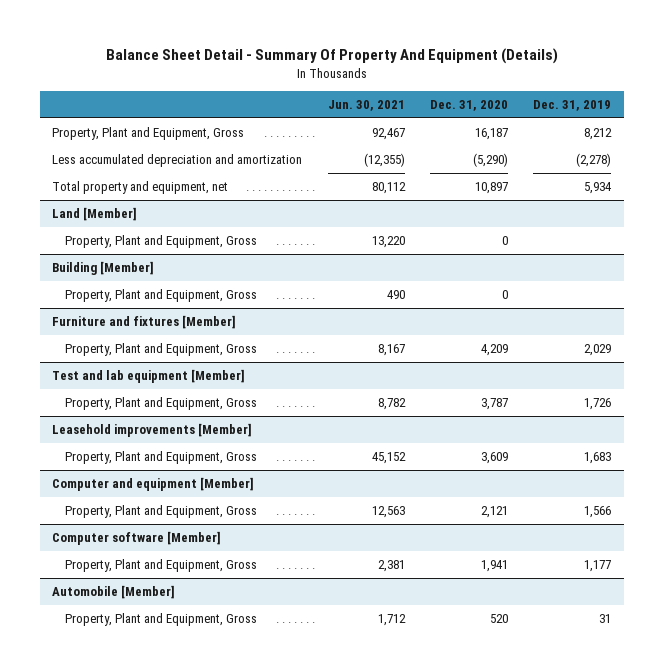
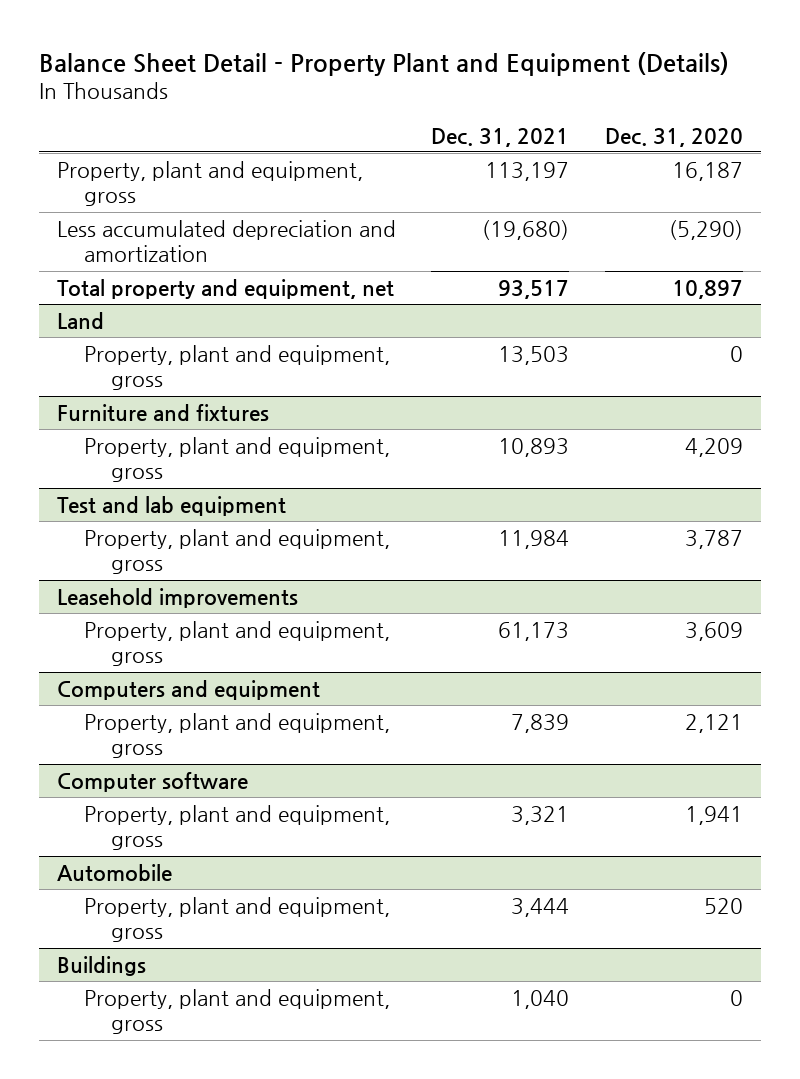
- Balance Sheet Detail - Summary Of Property And Equipment (Details)
+ Balance Sheet Detail - Property Plant and Equipment (Details)
- | Jun. 30, 2021 | Dec. 31, 2020 | Dec. 31, 2019
+ | Dec. 31, 2021 | Dec. 31, 2020
- Property, Plant and Equipment, Gross | 92,467 | 16,187 | 8,212
+ Property, plant and equipment, gross | 113,197 | 16,187
- Land [Member]
- Property, Plant and Equipment, Gross | 13,220 | 0 |
- Building [Member]
- Property, Plant and Equipment, Gross | 490 | 0 |
- Furniture and fixtures [Member]
- Property, Plant and Equipment, Gross | 8,167 | 4,209 | 2,029
- Test and lab equipment [Member]
- Property, Plant and Equipment, Gross | 8,782 | 3,787 | 1,726
- Leasehold improvements [Member]
- Property, Plant and Equipment, Gross | 45,152 | 3,609 | 1,683
- Computer and equipment [Member]
- Property, Plant and Equipment, Gross | 12,563 | 2,121 | 1,566
- Computer software [Member]
- Property, Plant and Equipment, Gross | 2,381 | 1,941 | 1,177
- Automobile [Member]
- Property, Plant and Equipment, Gross | 1,712 | 520 | 31
+ Land
+ Property, plant and equipment, gross | 13,503 | 0
+ Furniture and fixtures
+ Property, plant and equipment, gross | 10,893 | 4,209
+ Test and lab equipment
+ Property, plant and equipment, gross | 11,984 | 3,787
+ Leasehold improvements
+ Property, plant and equipment, gross | 61,173 | 3,609
+ Computers and equipment
+ Property, plant and equipment, gross | 7,839 | 2,121
+ Computer software
+ Property, plant and equipment, gross | 3,321 | 1,941
+ Automobile
+ Property, plant and equipment, gross | 3,444 | 520
+ Buildings
+ Property, plant and equipment, gross | 1,040 | 0

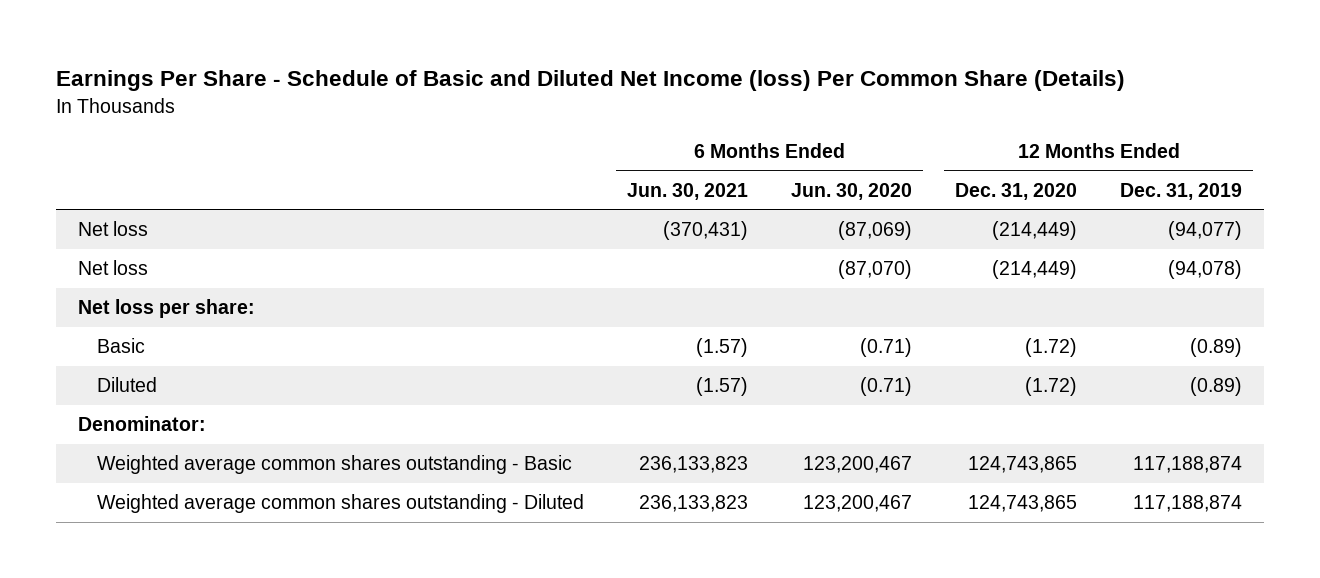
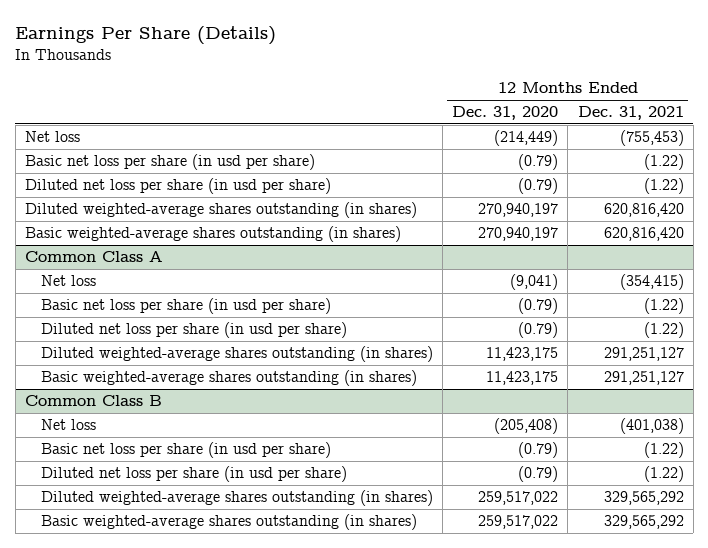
- Earnings Per Share - Schedule of Basic and Diluted Net Income (loss) Per Common Share (Details)
+ Earnings Per Share (Details)
- | 6 Months Ended Jun. 30, 2021 | 6 Months Ended Jun. 30, 2020 | 12 Months Ended Dec. 31, 2020 | 12 Months Ended Dec. 31, 2019
+ | 12 Months Ended Dec. 31, 2020 | 12 Months Ended Dec. 31, 2021
- Net loss | | (87,070) | (214,449) | (94,078)
- Net loss per share:
- Basic | (1.57) | (0.71) | (1.72) | (0.89)
- Diluted | (1.57) | (0.71) | (1.72) | (0.89)
- Denominator:
- Weighted average common shares outstanding - Basic | 236,133,823 | 123,200,467 | 124,743,865 | 117,188,874
- Weighted average common shares outstanding - Diluted | 236,133,823 | 123,200,467 | 124,743,865 | 117,188,874
+ Basic net loss per share (in usd per share) | (0.79) | (1.22)
+ Diluted net loss per share (in usd per share) | (0.79) | (1.22)
+ Diluted weighted-average shares outstanding (in shares) | 270,940,197 | 620,816,420
+ Basic weighted-average shares outstanding (in shares) | 270,940,197 | 620,816,420
+ Common Class A
+ Net loss | (9,041) | (354,415)
+ Basic net loss per share (in usd per share) | (0.79) | (1.22)
+ Diluted net loss per share (in usd per share) | (0.79) | (1.22)
+ Diluted weighted-average shares outstanding (in shares) | 11,423,175 | 291,251,127
+ Basic weighted-average shares outstanding (in shares) | 11,423,175 | 291,251,127
+ Common Class B
+ Net loss | (205,408) | (401,038)
+ Basic net loss per share (in usd per share) | (0.79) | (1.22)
+ Diluted net loss per share (in usd per share) | (0.79) | (1.22)
+ Diluted weighted-average shares outstanding (in shares) | 259,517,022 | 329,565,292
+ Basic weighted-average shares outstanding (in shares) | 259,517,022 | 329,565,292

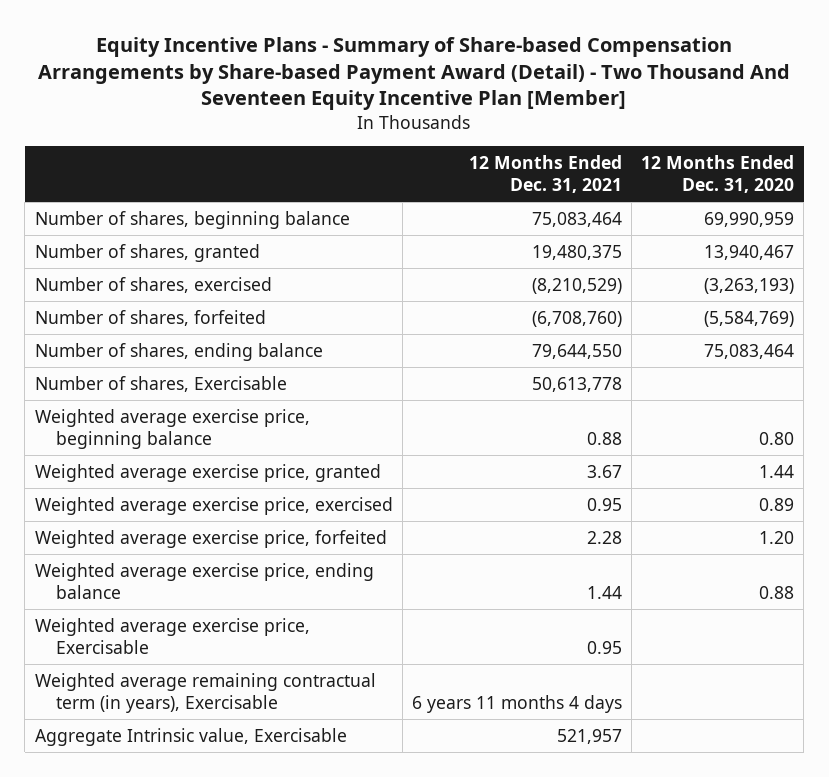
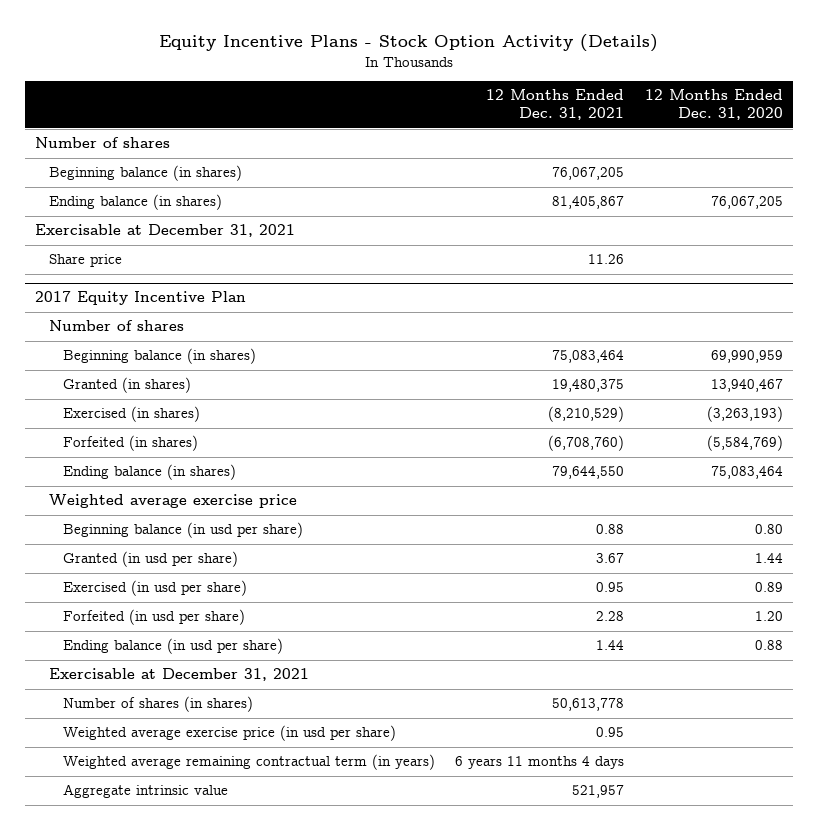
- Equity Incentive Plans - Summary of Share-based Compensation Arrangements by Share-based Payment Award (Detail) - Two Thousand And Seventeen Equity Incentive Plan [Member]
+ Equity Incentive Plans - Stock Option Activity (Details)
- Number of shares, beginning balance | 75,083,464 | 69,990,959
- Number of shares, granted | 19,480,375 | 13,940,467
- Number of shares, exercised | (8,210,529) | (3,263,193)
- Number of shares, forfeited | (6,708,760) | (5,584,769)
- Number of shares, ending balance | 79,644,550 | 75,083,464
- Number of shares, Exercisable | 50,613,778 |
- Weighted average exercise price, beginning balance | 0.88 | 0.80
- Weighted average exercise price, granted | 3.67 | 1.44
- Weighted average exercise price, exercised | 0.95 | 0.89
- Weighted average exercise price, forfeited | 2.28 | 1.20
- Weighted average exercise price, ending balance | 1.44 | 0.88
- Weighted average exercise price, Exercisable | 0.95 |
- Weighted average remaining contractual term (in years), Exercisable | 6 years 11 months 4 days |
- Aggregate Intrinsic value, Exercisable | 521,957 |
+ Number of shares
+ Beginning balance (in shares) | 76,067,205 |
+ Ending balance (in shares) | 81,405,867 | 76,067,205
+ Exercisable at December 31, 2021
+ Share price | 11.26 |
+ 2017 Equity Incentive Plan
+ Number of shares
+ Beginning balance (in shares) | 75,083,464 | 69,990,959
+ Granted (in shares) | 19,480,375 | 13,940,467
+ Exercised (in shares) | (8,210,529) | (3,263,193)
+ Forfeited (in shares) | (6,708,760) | (5,584,769)
+ Ending balance (in shares) | 79,644,550 | 75,083,464
+ Weighted average exercise price
+ Beginning balance (in usd per share) | 0.88 | 0.80
+ Granted (in usd per share) | 3.67 | 1.44
+ Exercised (in usd per share) | 0.95 | 0.89
+ Forfeited (in usd per share) | 2.28 | 1.20
+ Ending balance (in usd per share) | 1.44 | 0.88
+ Exercisable at December 31, 2021
+ Number of shares (in shares) | 50,613,778 |
+ Weighted average exercise price (in usd per share) | 0.95 |
+ Weighted average remaining contractual term (in years) | 6 years 11 months 4 days |
+ Aggregate intrinsic value | 521,957 |

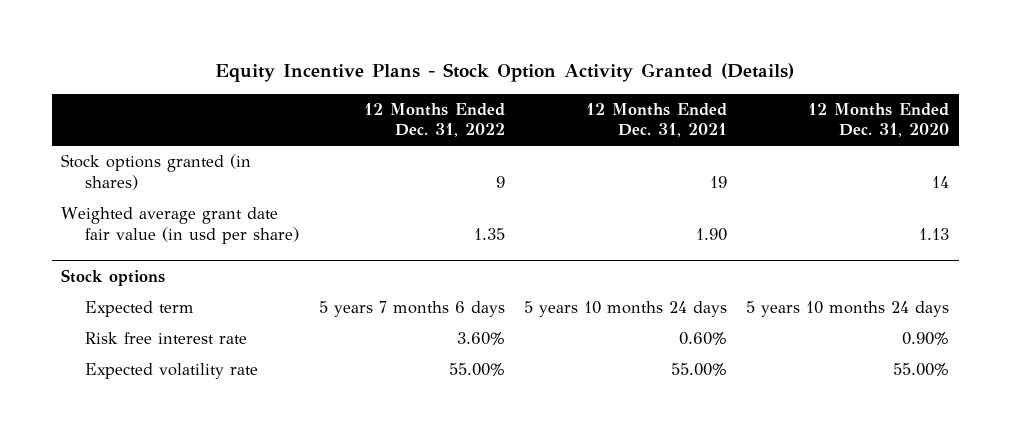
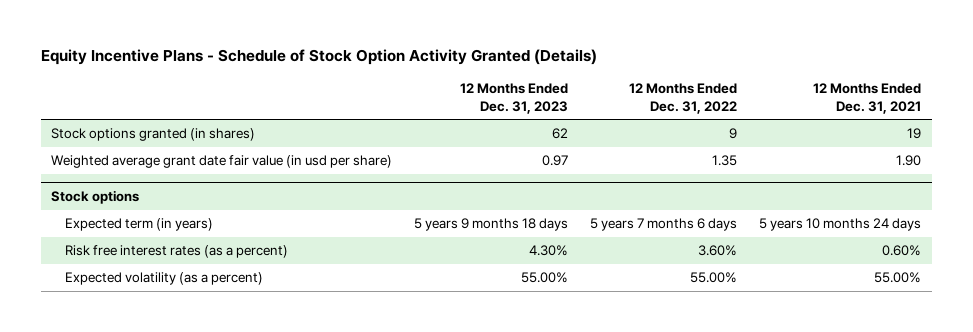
- Equity Incentive Plans - Stock Option Activity Granted (Details)
+ Equity Incentive Plans - Schedule of Stock Option Activity Granted (Details)
- | 12 Months Ended Dec. 31, 2022 | 12 Months Ended Dec. 31, 2021 | 12 Months Ended Dec. 31, 2020
+ | 12 Months Ended Dec. 31, 2023 | 12 Months Ended Dec. 31, 2022 | 12 Months Ended Dec. 31, 2021
@ Stock options
- Expected term | 5 years 7 months 6 days | 5 years 10 months 24 days | 5 years 10 months 24 days
- Risk free interest rate | 3.60% | 0.60% | 0.90%
- Expected volatility rate | 55.00% | 55.00% | 55.00%
+ Expected term (in years) | 5 years 9 months 18 days | 5 years 7 months 6 days | 5 years 10 months 24 days
+ Risk free interest rates (as a percent) | 4.30% | 3.60% | 0.60%
+ Expected volatility (as a percent) | 55.00% | 55.00% | 55.00%

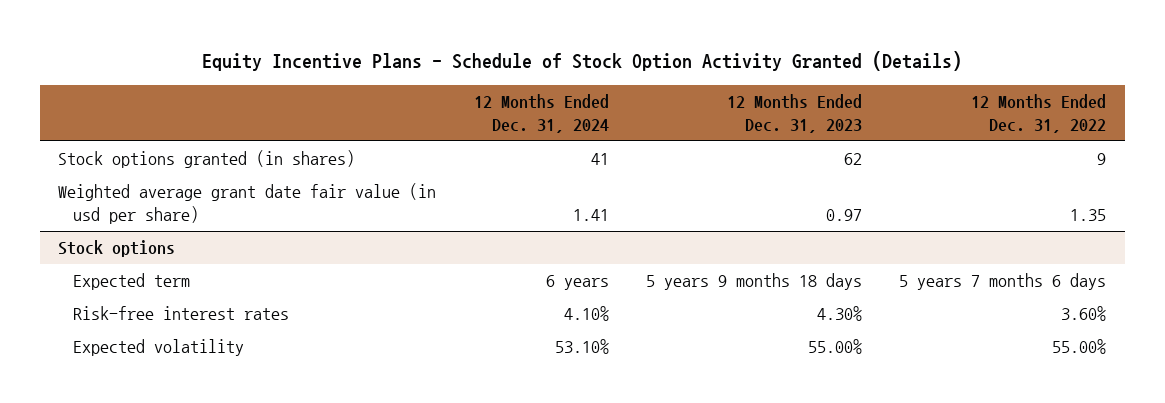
- | 12 Months Ended Dec. 31, 2023 | 12 Months Ended Dec. 31, 2022 | 12 Months Ended Dec. 31, 2021
+ | 12 Months Ended Dec. 31, 2024 | 12 Months Ended Dec. 31, 2023 | 12 Months Ended Dec. 31, 2022
@ Stock options
- Expected term (in years) | 5 years 9 months 18 days | 5 years 7 months 6 days | 5 years 10 months 24 days
- Risk free interest rates (as a percent) | 4.30% | 3.60% | 0.60%
- Expected volatility (as a percent) | 55.00% | 55.00% | 55.00%
+ Expected term | 6 years | 5 years 9 months 18 days | 5 years 7 months 6 days
+ Risk-free interest rates | 4.10% | 4.30% | 3.60%
+ Expected volatility | 53.10% | 55.00% | 55.00%

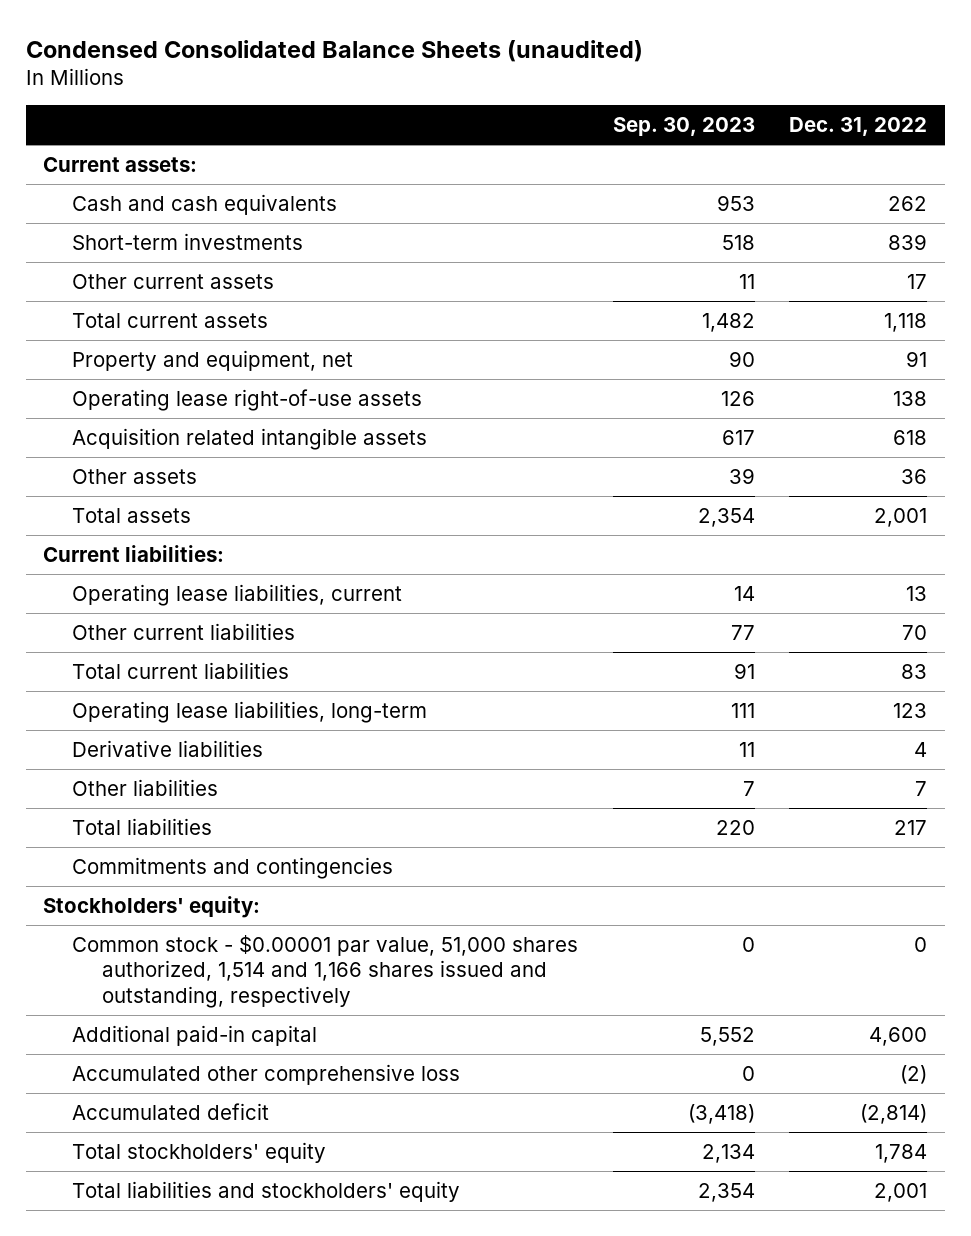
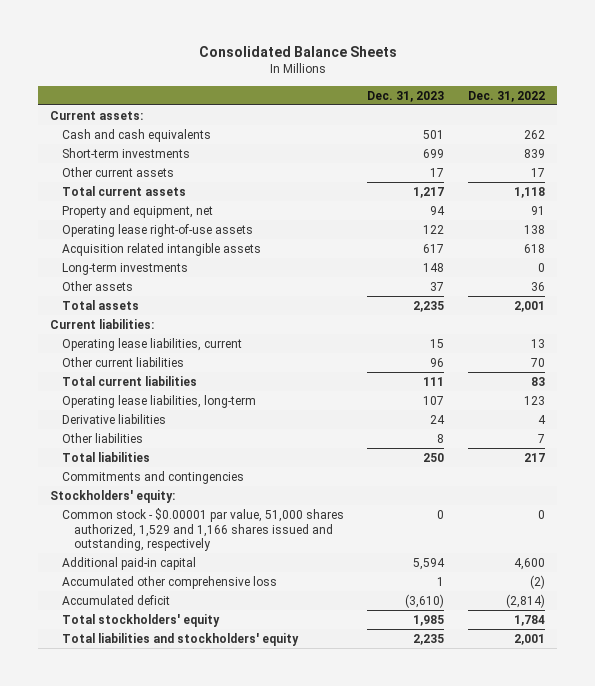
- Condensed Consolidated Balance Sheets (unaudited)
+ Consolidated Balance Sheets
- | Sep. 30, 2023 | Dec. 31, 2022
+ | Dec. 31, 2023 | Dec. 31, 2022
+ Long-term investments | 148 | 0
- Common stock - $0.00001 par value, 51,000 shares authorized, 1,514 and 1,166 shares issued and outstanding, respectively | 0 | 0
+ Common stock - $0.00001 par value, 51,000 shares authorized, 1,529 and 1,166 shares issued and outstanding, respectively | 0 | 0

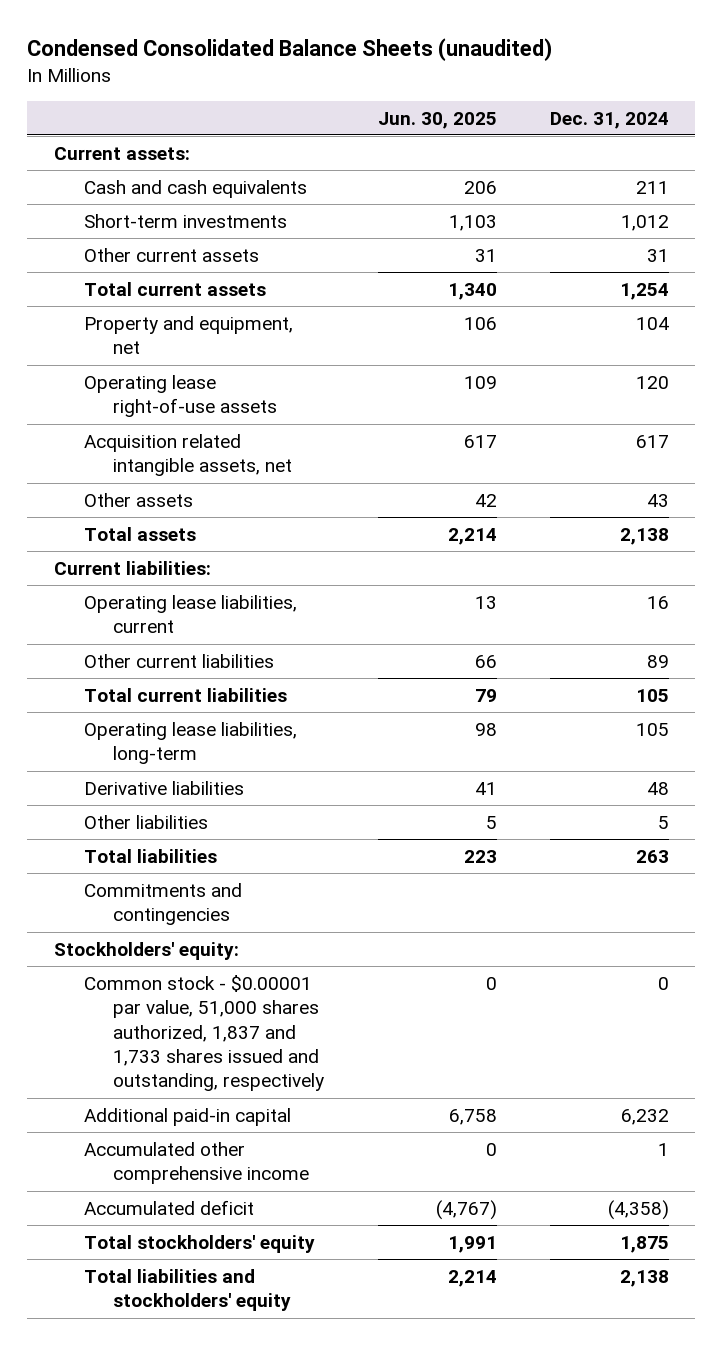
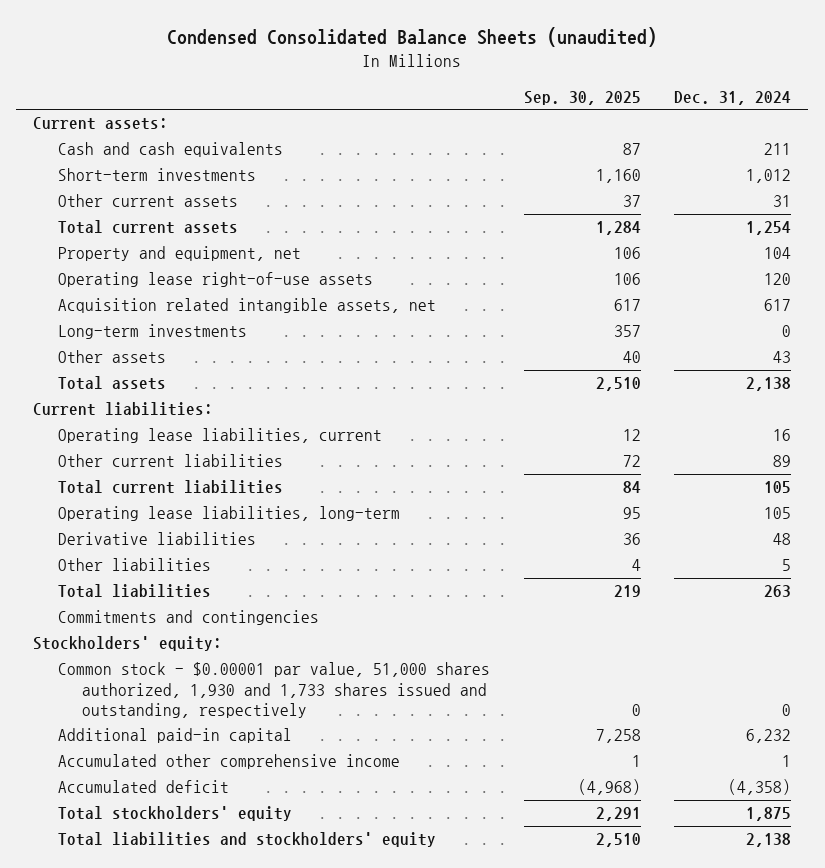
- | Jun. 30, 2025 | Dec. 31, 2024
+ | Sep. 30, 2025 | Dec. 31, 2024
+ Long-term investments | 357 | 0
- Common stock - $0.00001 par value, 51,000 shares authorized, 1,837 and 1,733 shares issued and outstanding, respectively | 0 | 0
+ Common stock - $0.00001 par value, 51,000 shares authorized, 1,930 and 1,733 shares issued and outstanding, respectively | 0 | 0

